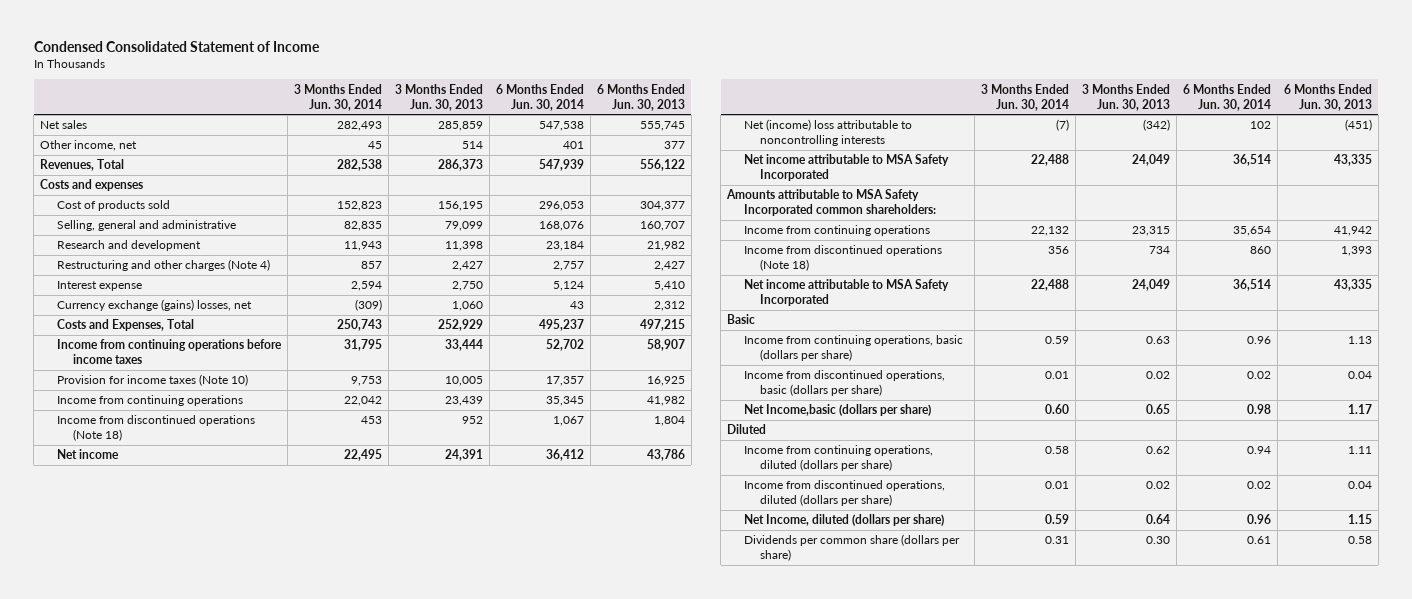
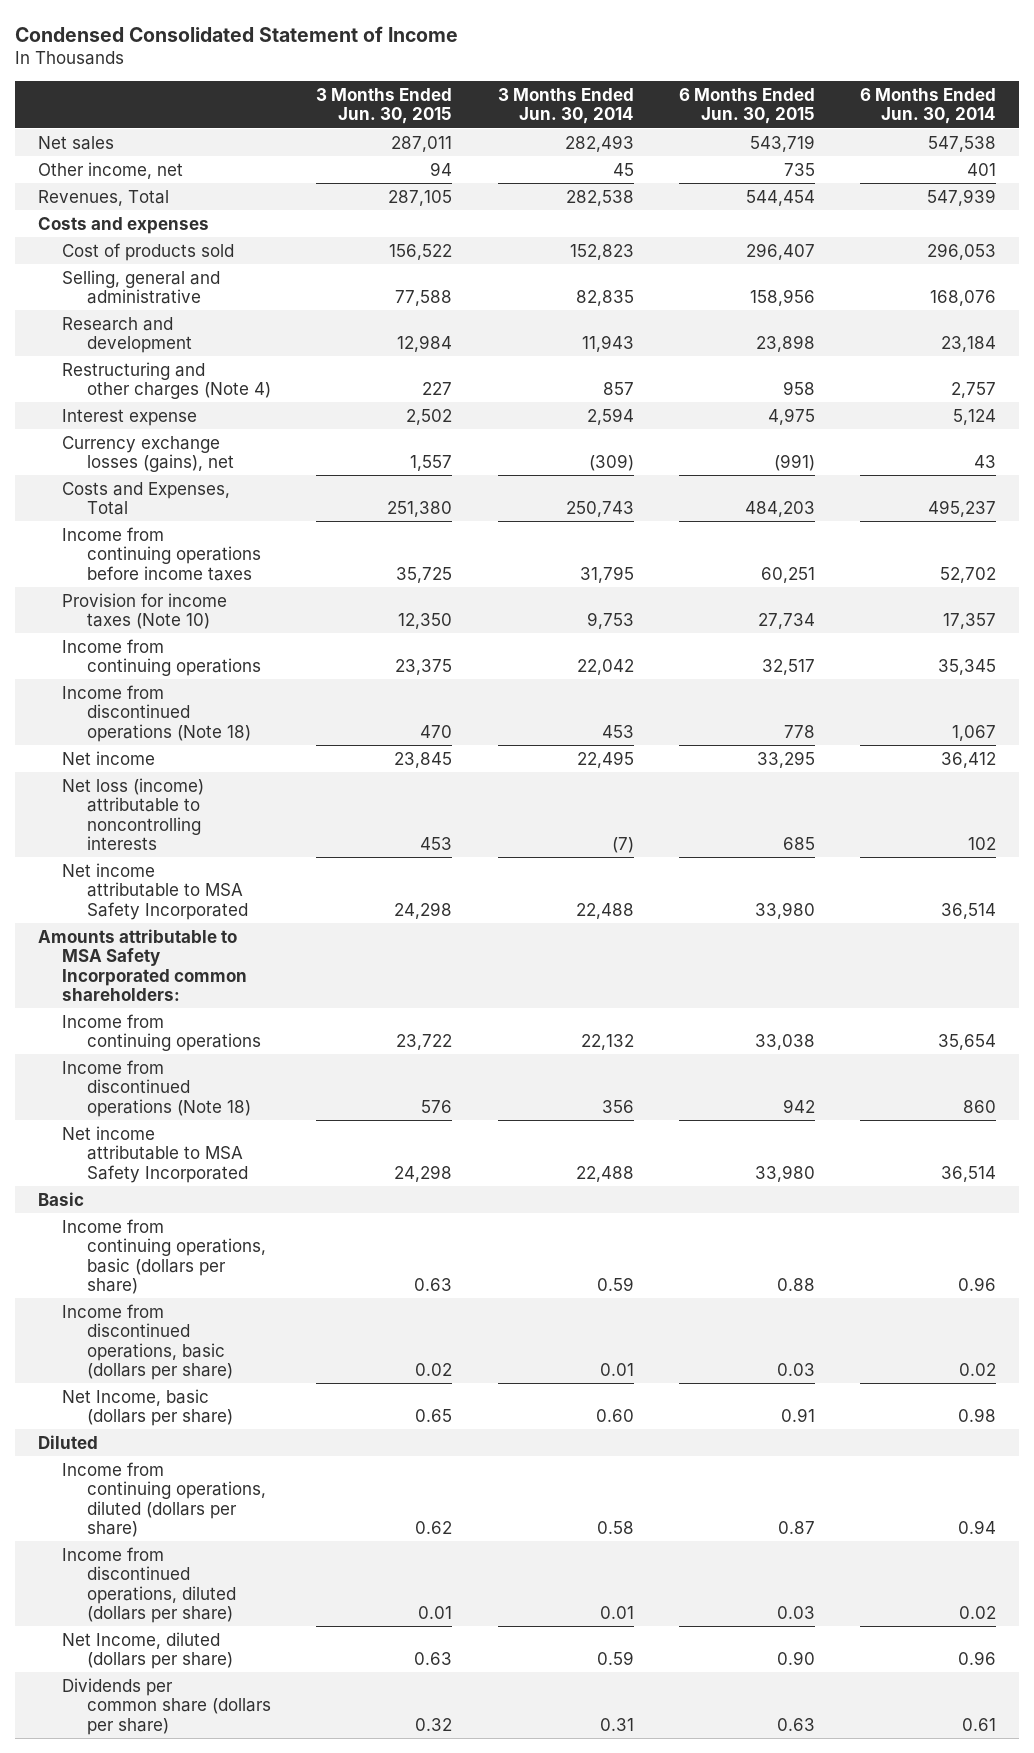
- | 3 Months Ended Jun. 30, 2014 | 3 Months Ended Jun. 30, 2013 | 6 Months Ended Jun. 30, 2014 | 6 Months Ended Jun. 30, 2013
+ | 3 Months Ended Jun. 30, 2015 | 3 Months Ended Jun. 30, 2014 | 6 Months Ended Jun. 30, 2015 | 6 Months Ended Jun. 30, 2014
- Currency exchange (gains) losses, net | (309) | 1,060 | 43 | 2,312
+ Currency exchange losses (gains), net | 1,557 | (309) | (991) | 43
- Net (income) loss attributable to noncontrolling interests | (7) | (342) | 102 | (451)
+ Net loss (income) attributable to noncontrolling interests | 453 | (7) | 685 | 102
- Net Income,basic (dollars per share) | 0.60 | 0.65 | 0.98 | 1.17
+ Net Income, basic (dollars per share) | 0.65 | 0.60 | 0.91 | 0.98

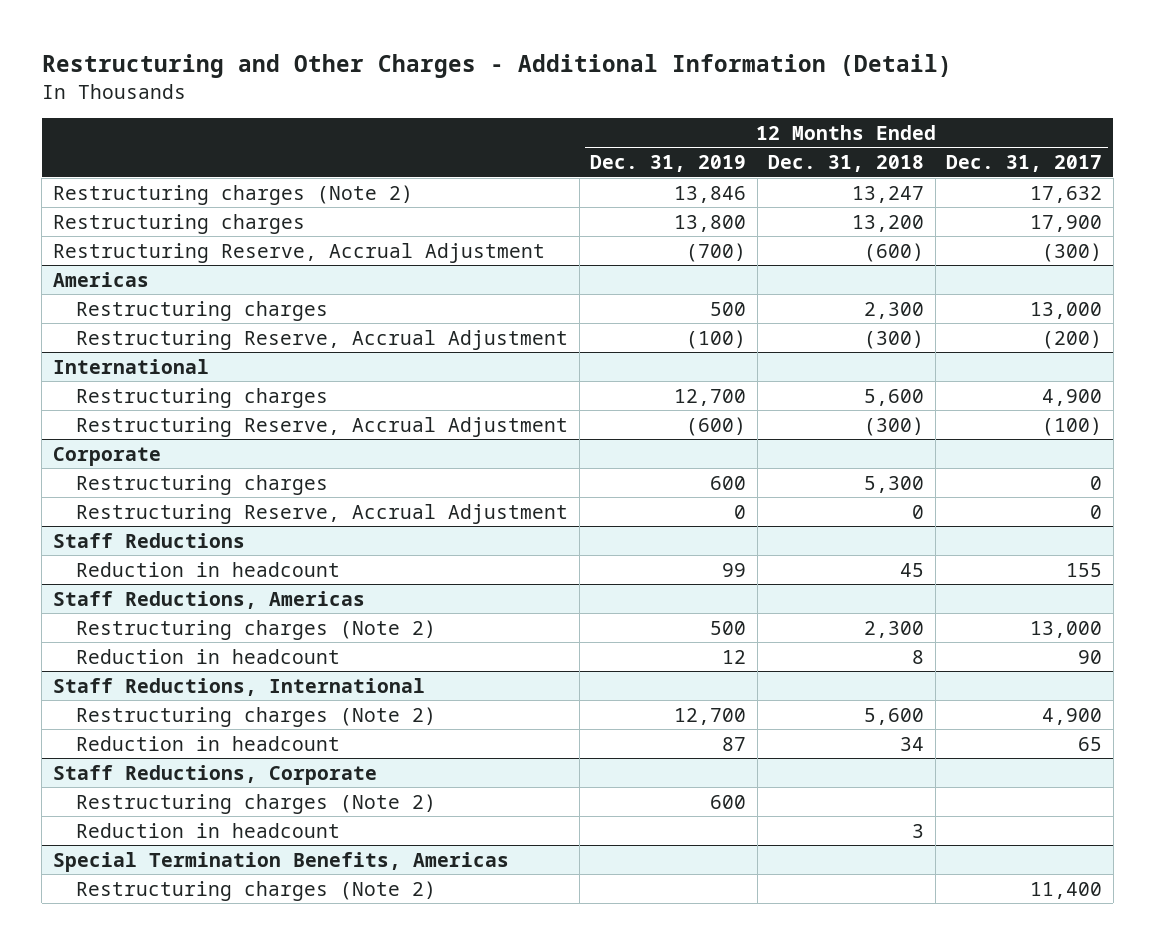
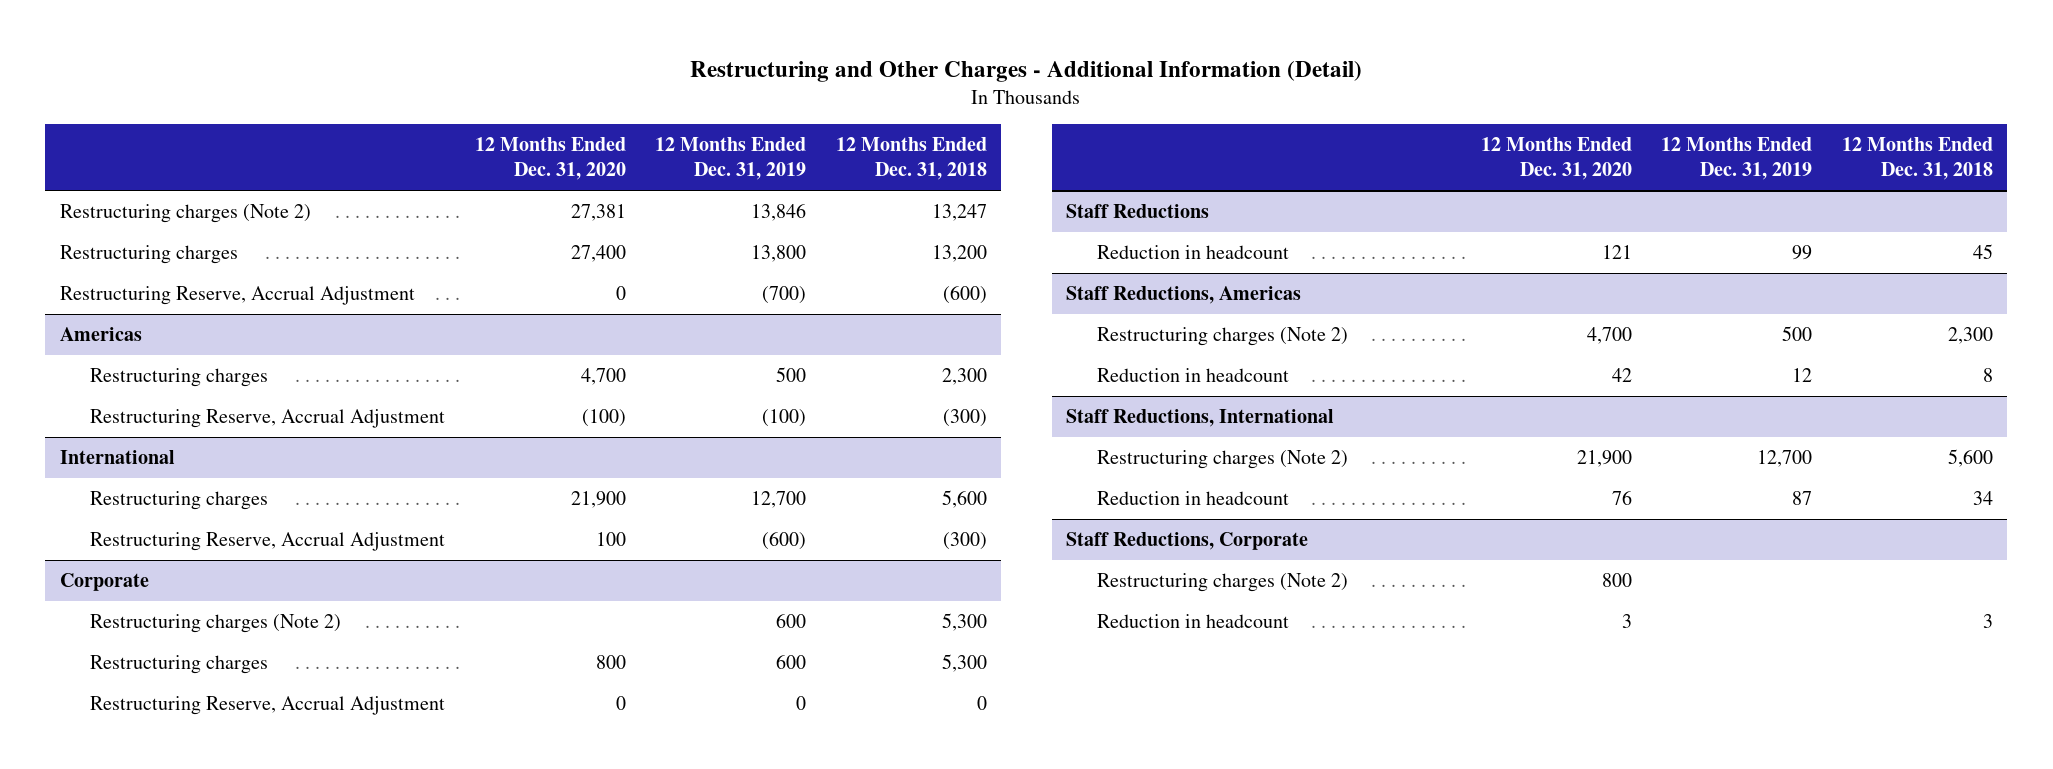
- | 12 Months Ended Dec. 31, 2019 | 12 Months Ended Dec. 31, 2018 | 12 Months Ended Dec. 31, 2017
+ | 12 Months Ended Dec. 31, 2020 | 12 Months Ended Dec. 31, 2019 | 12 Months Ended Dec. 31, 2018
@ Corporate
+ Restructuring charges (Note 2) | | 600 | 5,300
@ Staff Reductions, Corporate
- Restructuring charges (Note 2) | 600 | |
- Special Termination Benefits, Americas
@ Staff Reductions, Corporate
moved down: Reduction in headcount | 3 | | 3

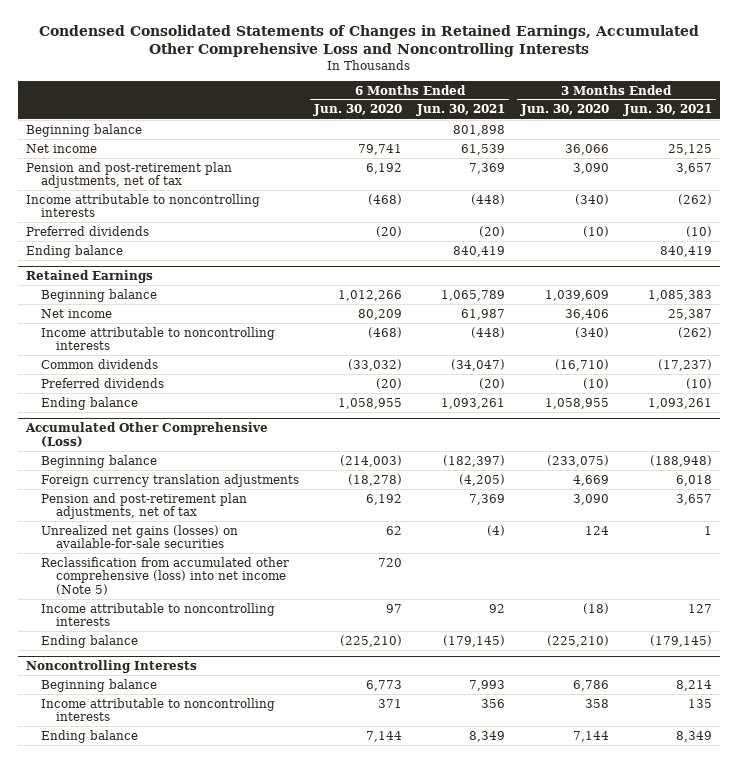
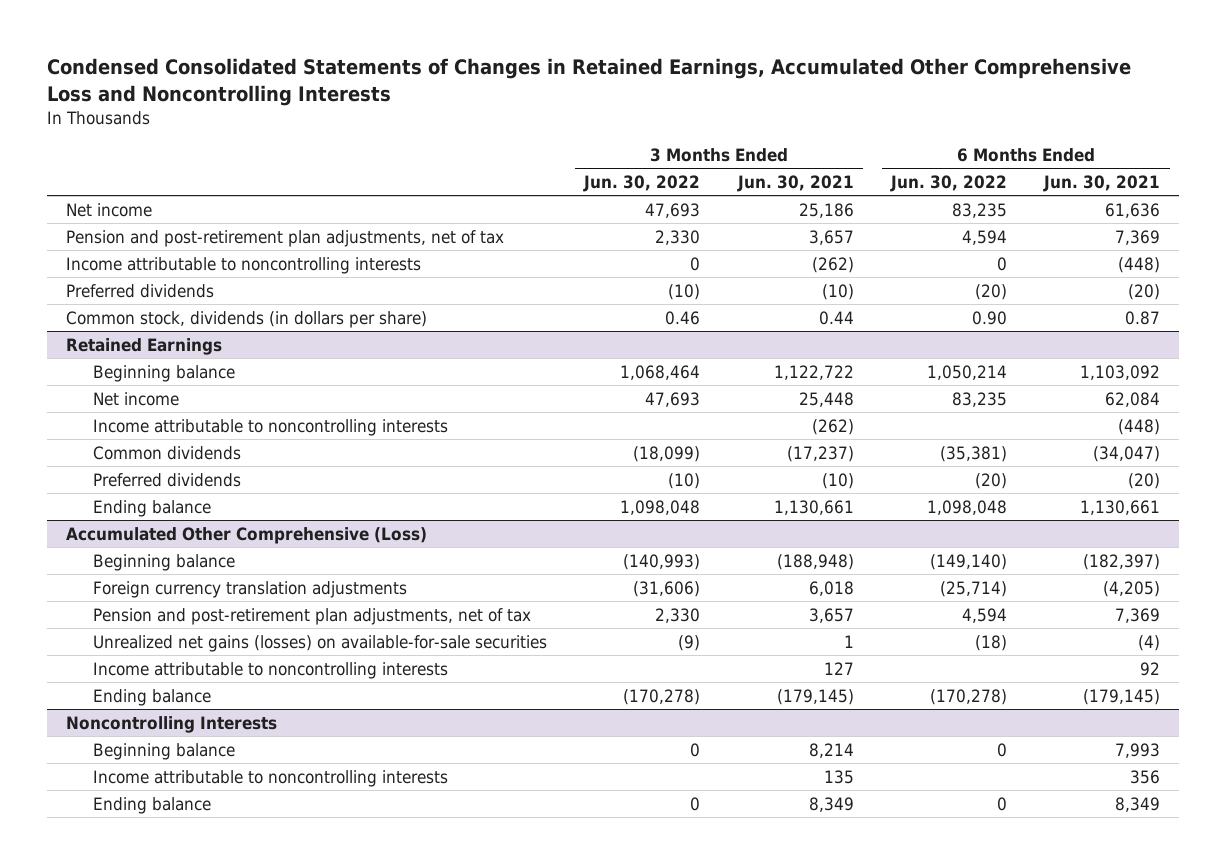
- | 6 Months Ended Jun. 30, 2020 | 6 Months Ended Jun. 30, 2021 | 3 Months Ended Jun. 30, 2020 | 3 Months Ended Jun. 30, 2021
+ | 3 Months Ended Jun. 30, 2022 | 3 Months Ended Jun. 30, 2021 | 6 Months Ended Jun. 30, 2022 | 6 Months Ended Jun. 30, 2021
- Beginning balance | | 801,898 | |
- Net income | 79,741 | 61,539 | 36,066 | 25,125
+ Net income | 47,693 | 25,186 | 83,235 | 61,636
- Ending balance | | 840,419 | | 840,419
+ Common stock, dividends (in dollars per share) | 0.46 | 0.44 | 0.90 | 0.87
@ Retained Earnings
- Beginning balance | 1,012,266 | 1,065,789 | 1,039,609 | 1,085,383
- Net income | 80,209 | 61,987 | 36,406 | 25,387
+ Beginning balance | 1,068,464 | 1,122,722 | 1,050,214 | 1,103,092
+ Net income | 47,693 | 25,448 | 83,235 | 62,084
- Ending balance | 1,058,955 | 1,093,261 | 1,058,955 | 1,093,261
+ Ending balance | 1,098,048 | 1,130,661 | 1,098,048 | 1,130,661
@ Accumulated Other Comprehensive (Loss)
- Reclassification from accumulated other comprehensive (loss) into net income (Note 5) | 720 | | |

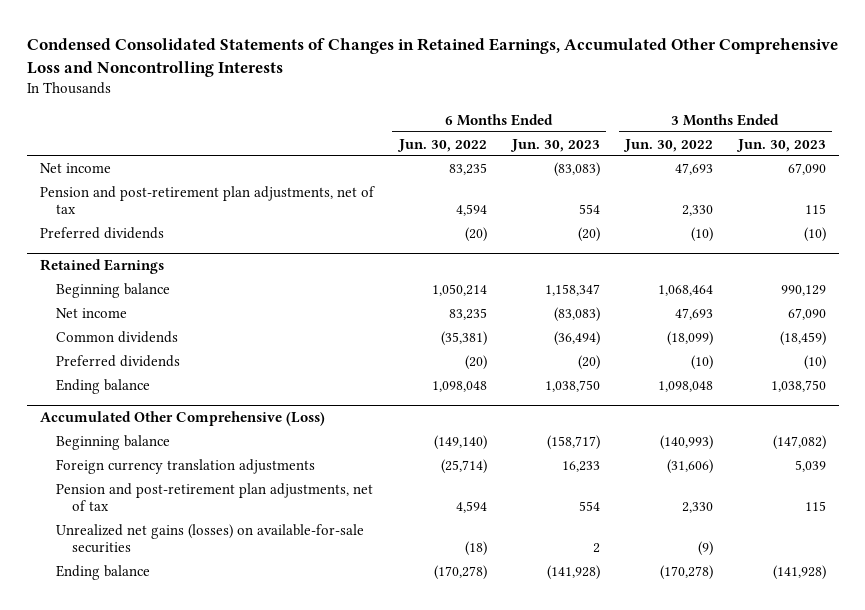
- | 3 Months Ended Jun. 30, 2022 | 3 Months Ended Jun. 30, 2021 | 6 Months Ended Jun. 30, 2022 | 6 Months Ended Jun. 30, 2021
+ | 6 Months Ended Jun. 30, 2022 | 6 Months Ended Jun. 30, 2023 | 3 Months Ended Jun. 30, 2022 | 3 Months Ended Jun. 30, 2023
- Income attributable to noncontrolling interests | 0 | (262) | 0 | (448)
- Common stock, dividends (in dollars per share) | 0.46 | 0.44 | 0.90 | 0.87
@ Retained Earnings
- Income attributable to noncontrolling interests | | (262) | | (448)
@ Accumulated Other Comprehensive (Loss)
- Income attributable to noncontrolling interests | | 127 | | 92
- Noncontrolling Interests
- Beginning balance | 0 | 8,214 | 0 | 7,993
- Income attributable to noncontrolling interests | | 135 | | 356
- Ending balance | 0 | 8,349 | 0 | 8,349

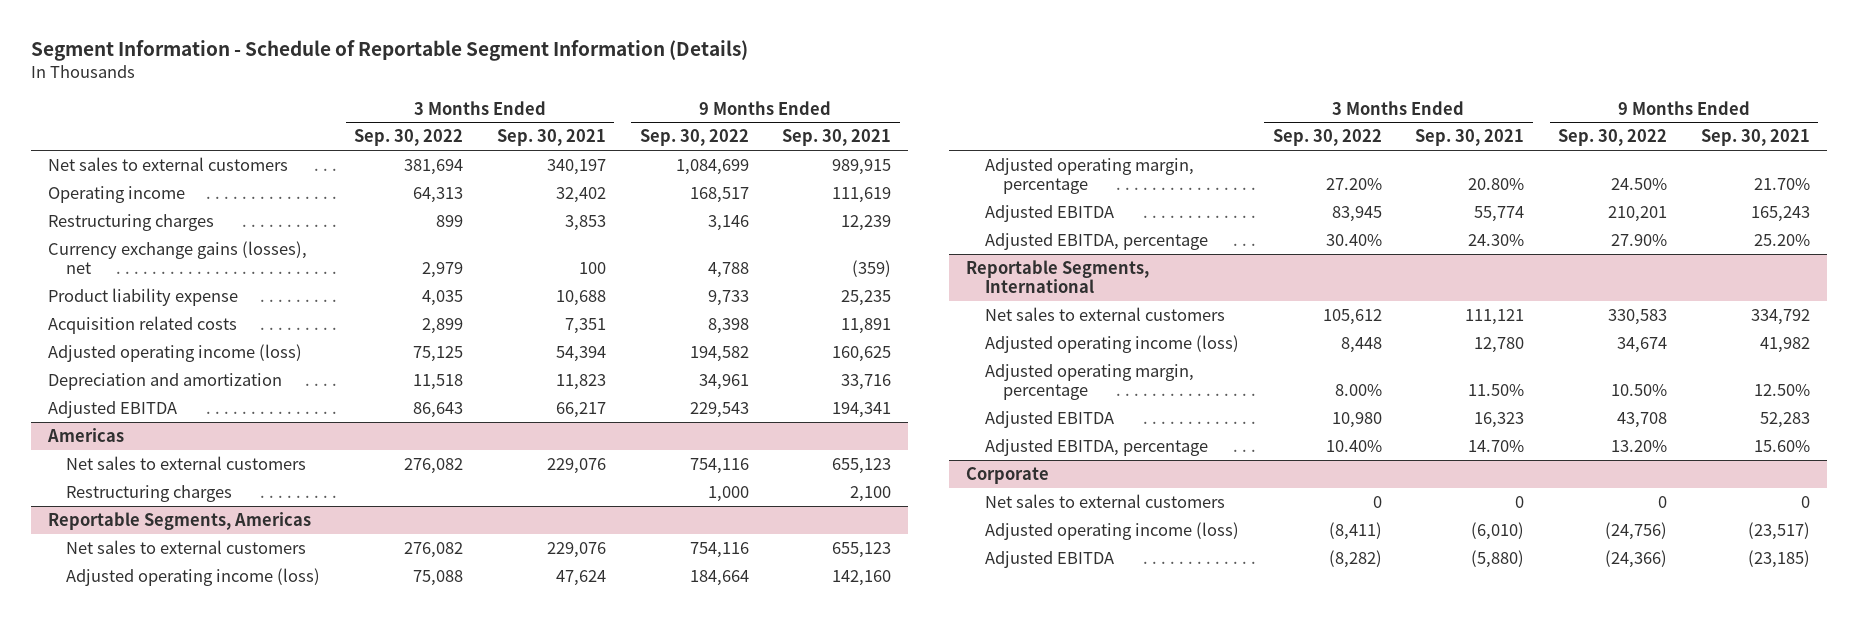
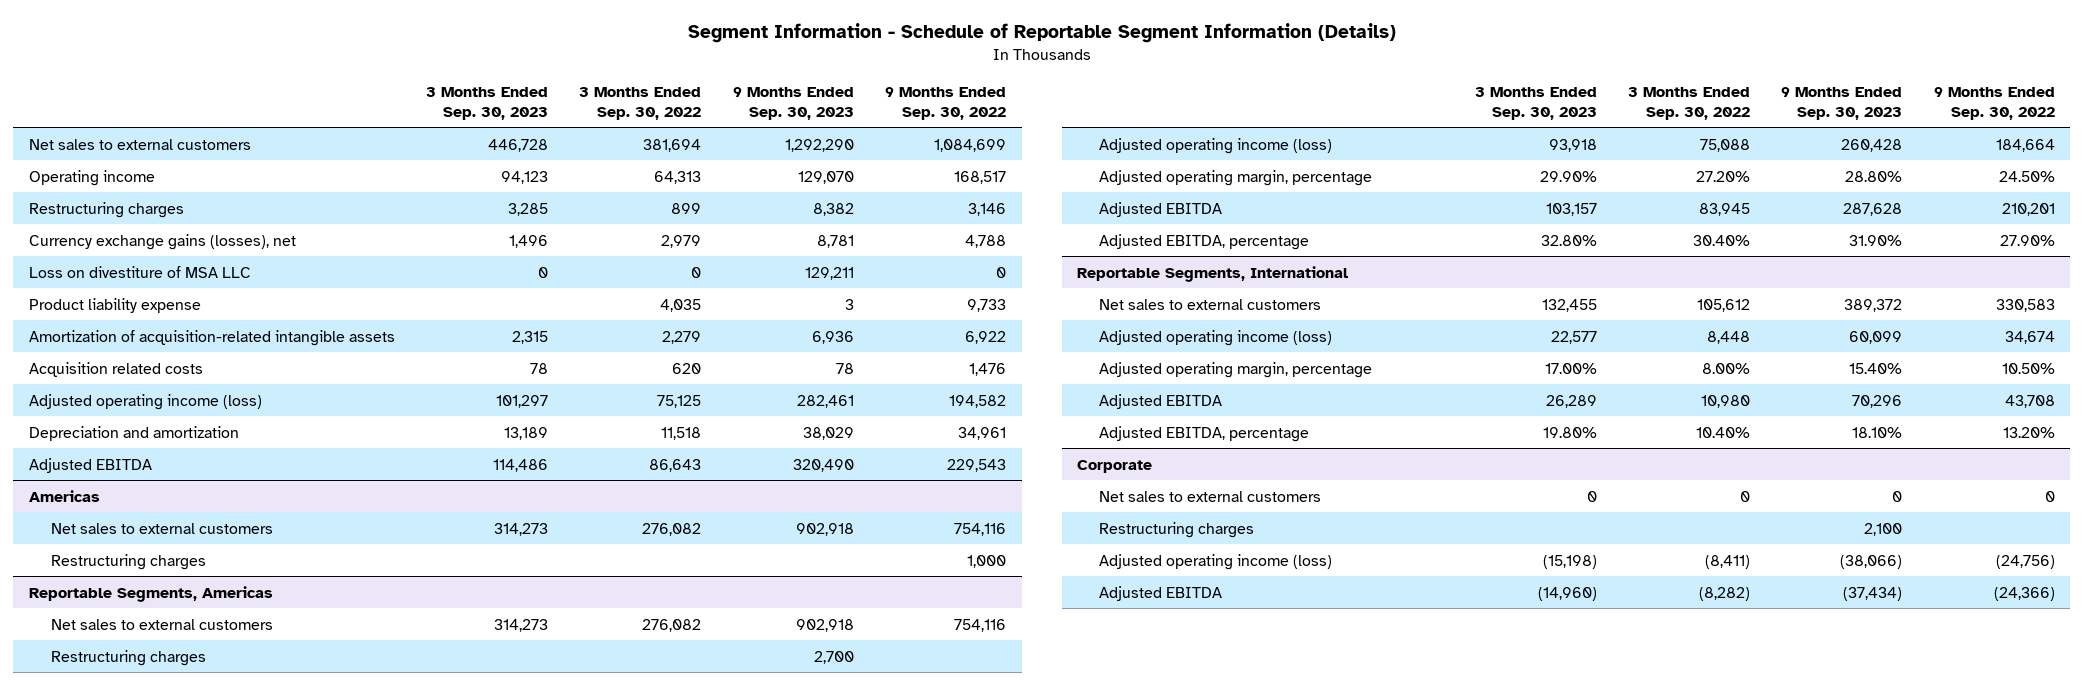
- | 3 Months Ended Sep. 30, 2022 | 3 Months Ended Sep. 30, 2021 | 9 Months Ended Sep. 30, 2022 | 9 Months Ended Sep. 30, 2021
+ | 3 Months Ended Sep. 30, 2023 | 3 Months Ended Sep. 30, 2022 | 9 Months Ended Sep. 30, 2023 | 9 Months Ended Sep. 30, 2022
+ Loss on divestiture of MSA LLC | 0 | 0 | 129,211 | 0
- Acquisition related costs | 2,899 | 7,351 | 8,398 | 11,891
+ Amortization of acquisition-related intangible assets | 2,315 | 2,279 | 6,936 | 6,922
+ Acquisition related costs | 78 | 620 | 78 | 1,476
@ Reportable Segments, Americas
+ Restructuring charges | | | 2,700 |
@ Corporate
+ Restructuring charges | | | 2,100 |

